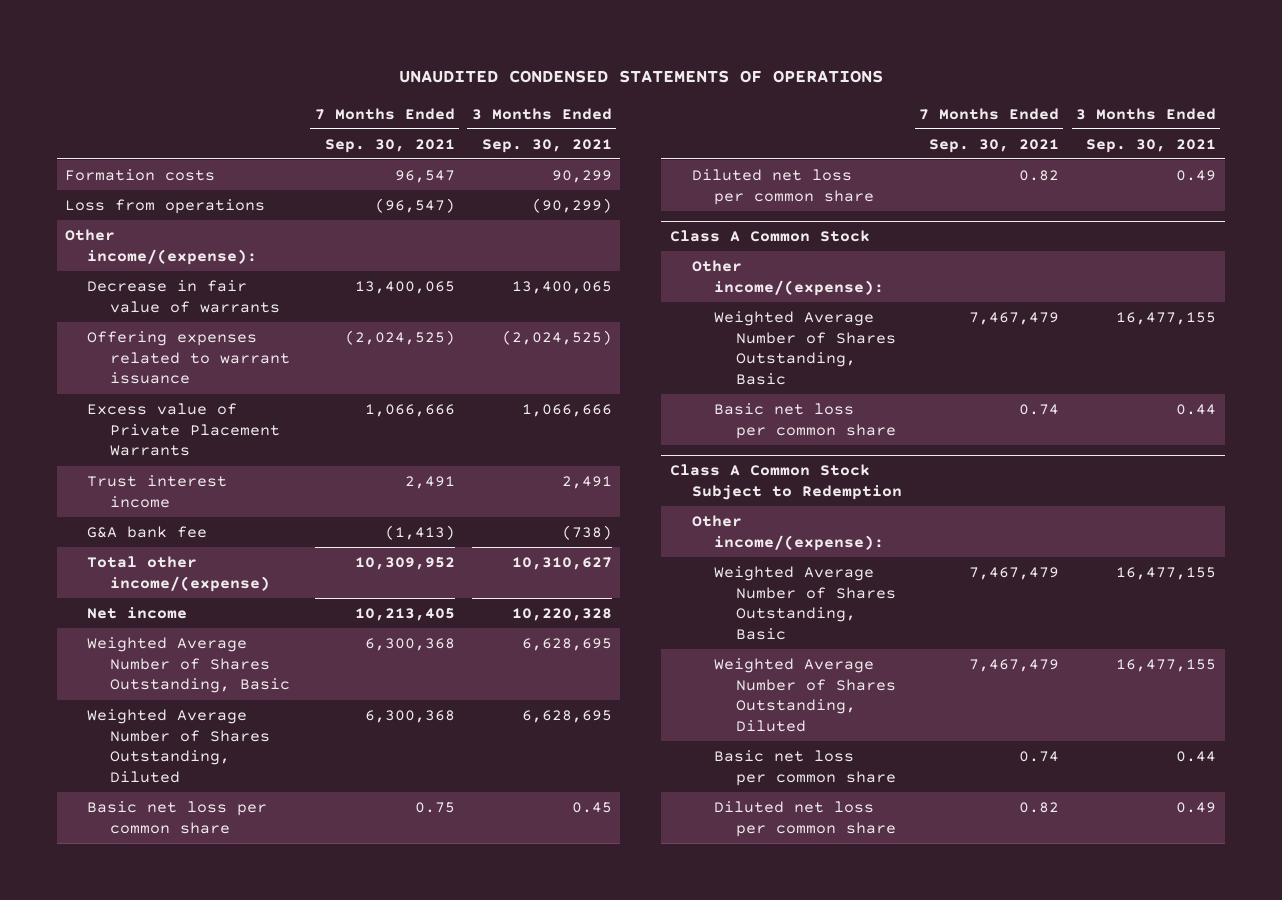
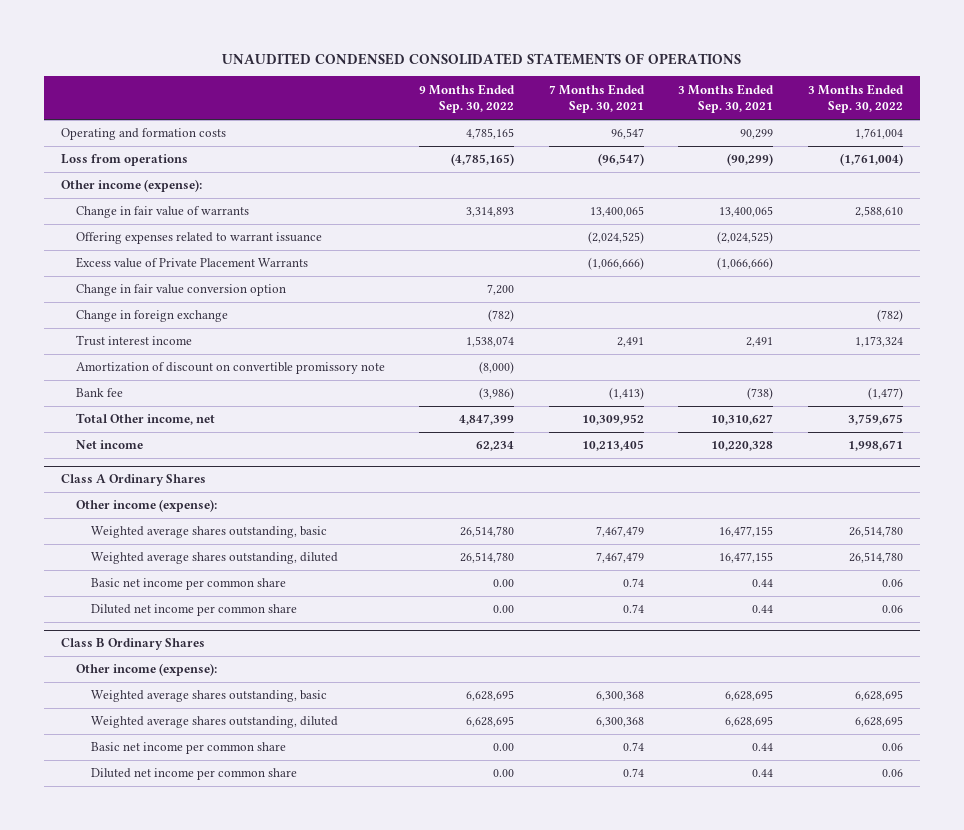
- UNAUDITED CONDENSED STATEMENTS OF OPERATIONS
+ UNAUDITED CONDENSED CONSOLIDATED STATEMENTS OF OPERATIONS
- | 7 Months Ended Sep. 30, 2021 | 3 Months Ended Sep. 30, 2021
+ | 9 Months Ended Sep. 30, 2022 | 7 Months Ended Sep. 30, 2021 | 3 Months Ended Sep. 30, 2021 | 3 Months Ended Sep. 30, 2022
- Formation costs | 96,547 | 90,299
+ Operating and formation costs | 4,785,165 | 96,547 | 90,299 | 1,761,004
- Other income/(expense):
- Decrease in fair value of warrants | 13,400,065 | 13,400,065
+ Other income (expense):
+ Change in fair value of warrants | 3,314,893 | 13,400,065 | 13,400,065 | 2,588,610
- Excess value of Private Placement Warrants | 1,066,666 | 1,066,666
+ Excess value of Private Placement Warrants | | (1,066,666) | (1,066,666) |
+ Change in fair value conversion option | 7,200 | | |
+ Change in foreign exchange | (782) | | | (782)
- G&A bank fee | (1,413) | (738)
- Total other income/(expense) | 10,309,952 | 10,310,627
+ Amortization of discount on convertible promissory note | (8,000) | | |
+ Bank fee | (3,986) | (1,413) | (738) | (1,477)
+ Total Other income, net | 4,847,399 | 10,309,952 | 10,310,627 | 3,759,675
- Weighted Average Number of Shares Outstanding, Basic | 6,300,368 | 6,628,695
- Weighted Average Number of Shares Outstanding, Diluted | 6,300,368 | 6,628,695
- Basic net loss per common share | 0.75 | 0.45
- Diluted net loss per common share | 0.82 | 0.49
- Class A Common Stock
- Other income/(expense):
- Weighted Average Number of Shares Outstanding, Basic | 7,467,479 | 16,477,155
- Basic net loss per common share | 0.74 | 0.44
- Class A Common Stock Subject to Redemption
- Other income/(expense):
- Weighted Average Number of Shares Outstanding, Basic | 7,467,479 | 16,477,155
- Weighted Average Number of Shares Outstanding, Diluted | 7,467,479 | 16,477,155
- Basic net loss per common share | 0.74 | 0.44
- Diluted net loss per common share | 0.82 | 0.49
+ Class A Ordinary Shares
+ Other income (expense):
+ Weighted average shares outstanding, basic | 26,514,780 | 7,467,479 | 16,477,155 | 26,514,780
+ Weighted average shares outstanding, diluted | 26,514,780 | 7,467,479 | 16,477,155 | 26,514,780
+ Basic net income per common share | 0.00 | 0.74 | 0.44 | 0.06
+ Diluted net income per common share | 0.00 | 0.74 | 0.44 | 0.06
+ Class B Ordinary Shares
+ Other income (expense):
+ Weighted average shares outstanding, basic | 6,628,695 | 6,300,368 | 6,628,695 | 6,628,695
+ Weighted average shares outstanding, diluted | 6,628,695 | 6,300,368 | 6,628,695 | 6,628,695
+ Basic net income per common share | 0.00 | 0.74 | 0.44 | 0.06
+ Diluted net income per common share | 0.00 | 0.74 | 0.44 | 0.06

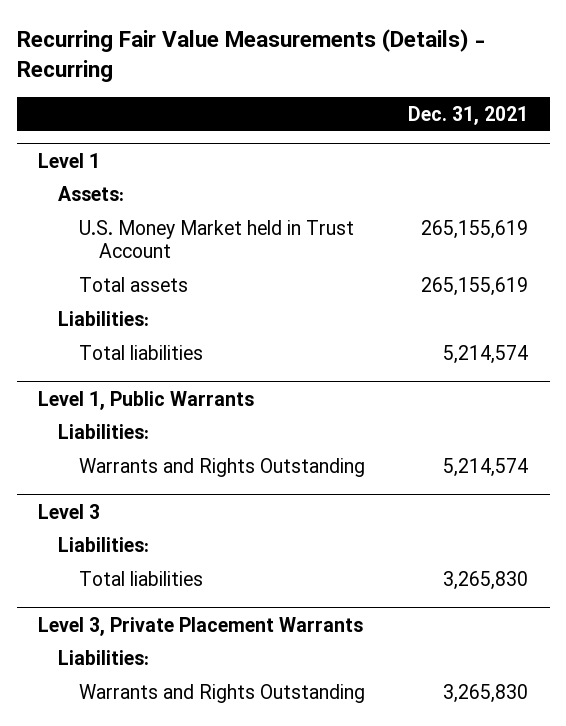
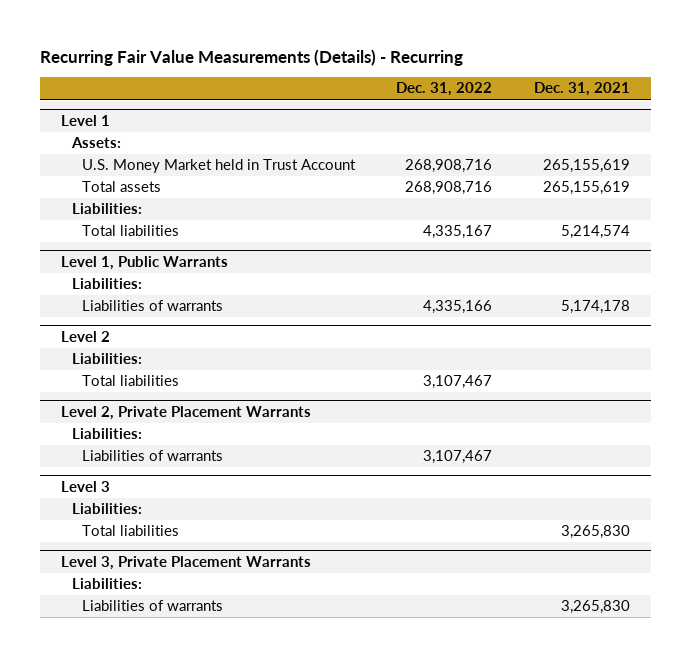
- | Dec. 31, 2021
+ | Dec. 31, 2022 | Dec. 31, 2021
@ Level 1, Public Warrants
- Warrants and Rights Outstanding | 5,214,574
+ Liabilities of warrants | 4,335,166 | 5,174,178
+ Level 2
+ Liabilities:
+ Total liabilities | 3,107,467 |
+ Level 2, Private Placement Warrants
+ Liabilities:
+ Liabilities of warrants | 3,107,467 |
@ Level 3, Private Placement Warrants
- Warrants and Rights Outstanding | 3,265,830
+ Liabilities of warrants | | 3,265,830

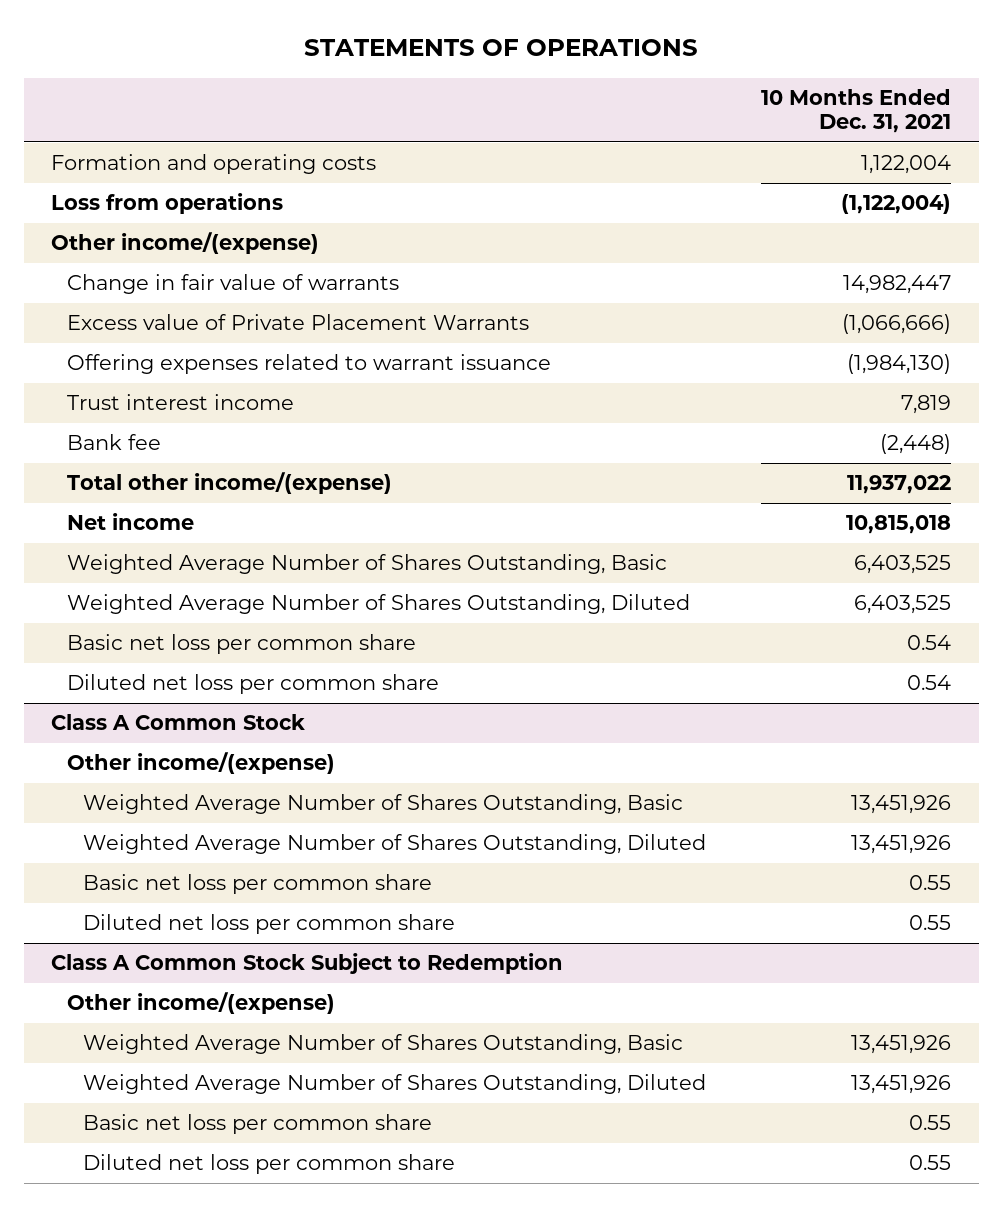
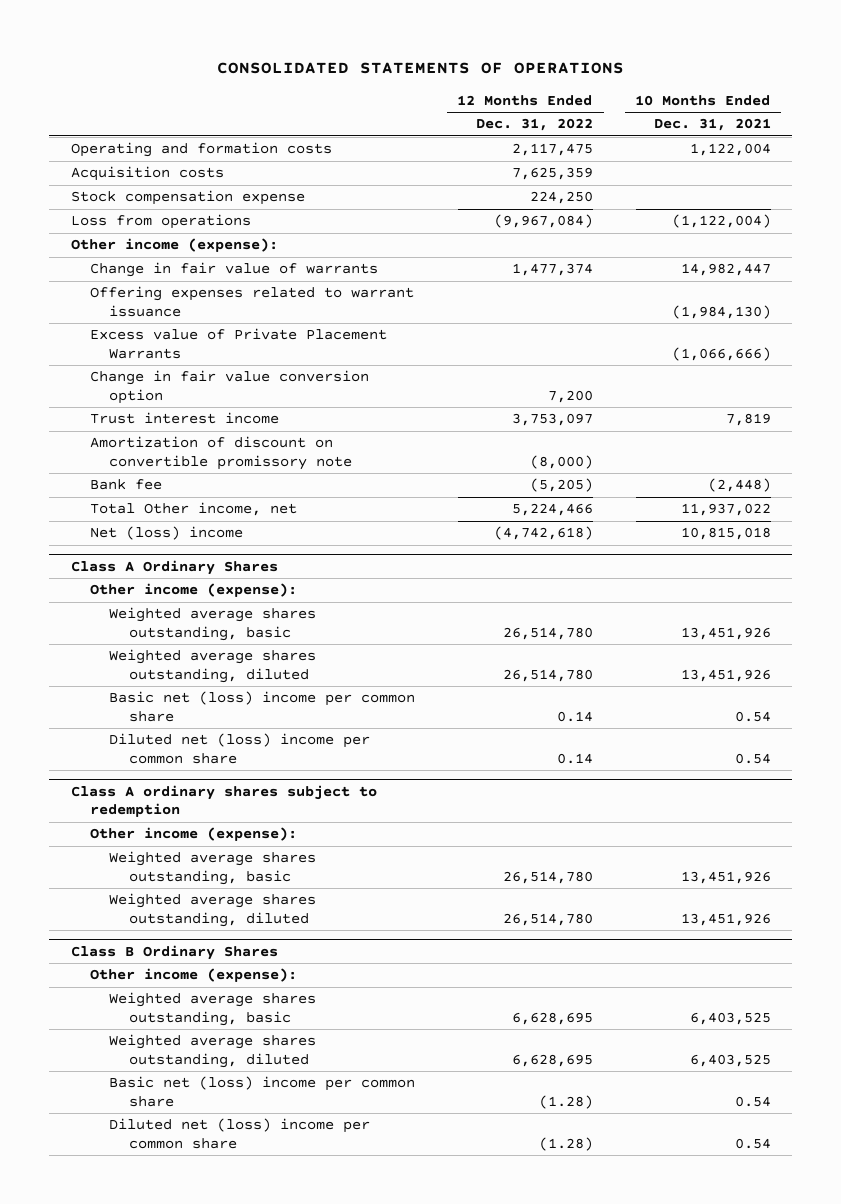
- STATEMENTS OF OPERATIONS
+ CONSOLIDATED STATEMENTS OF OPERATIONS
- | 10 Months Ended Dec. 31, 2021
+ | 12 Months Ended Dec. 31, 2022 | 10 Months Ended Dec. 31, 2021
- Formation and operating costs | 1,122,004
+ Operating and formation costs | 2,117,475 | 1,122,004
+ Acquisition costs | 7,625,359 |
+ Stock compensation expense | 224,250 |
- Other income/(expense)
+ Other income (expense):
moved down: Excess value of Private Placement Warrants | | (1,066,666)
+ Change in fair value conversion option | 7,200 |
+ Amortization of discount on convertible promissory note | (8,000) |
- Total other income/(expense) | 11,937,022
- Net income | 10,815,018
- Weighted Average Number of Shares Outstanding, Basic | 6,403,525
- Weighted Average Number of Shares Outstanding, Diluted | 6,403,525
- Basic net loss per common share | 0.54
- Diluted net loss per common share | 0.54
- Class A Common Stock
- Other income/(expense)
- Weighted Average Number of Shares Outstanding, Basic | 13,451,926
- Weighted Average Number of Shares Outstanding, Diluted | 13,451,926
- Basic net loss per common share | 0.55
- Diluted net loss per common share | 0.55
- Class A Common Stock Subject to Redemption
- Other income/(expense)
- Weighted Average Number of Shares Outstanding, Basic | 13,451,926
- Weighted Average Number of Shares Outstanding, Diluted | 13,451,926
- Basic net loss per common share | 0.55
- Diluted net loss per common share | 0.55
+ Total Other income, net | 5,224,466 | 11,937,022
+ Net (loss) income | (4,742,618) | 10,815,018
+ Class A Ordinary Shares
+ Other income (expense):
+ Weighted average shares outstanding, basic | 26,514,780 | 13,451,926
+ Weighted average shares outstanding, diluted | 26,514,780 | 13,451,926
+ Basic net (loss) income per common share | 0.14 | 0.54
+ Diluted net (loss) income per common share | 0.14 | 0.54
+ Class A ordinary shares subject to redemption
+ Other income (expense):
+ Weighted average shares outstanding, basic | 26,514,780 | 13,451,926
+ Weighted average shares outstanding, diluted | 26,514,780 | 13,451,926
+ Class B Ordinary Shares
+ Other income (expense):
+ Weighted average shares outstanding, basic | 6,628,695 | 6,403,525
+ Weighted average shares outstanding, diluted | 6,628,695 | 6,403,525
+ Basic net (loss) income per common share | (1.28) | 0.54
+ Diluted net (loss) income per common share | (1.28) | 0.54

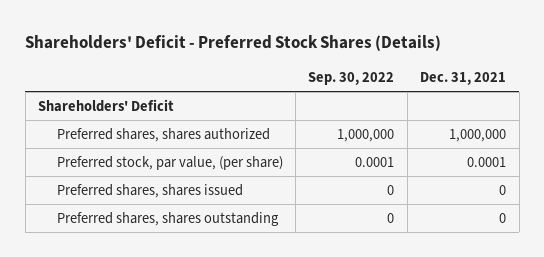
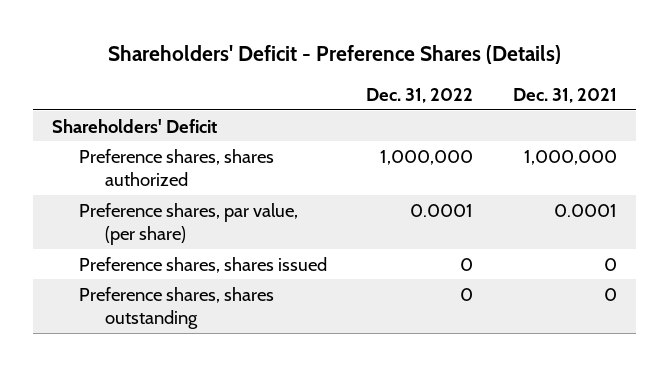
- Shareholders' Deficit - Preferred Stock Shares (Details)
+ Shareholders' Deficit - Preference Shares (Details)
- | Sep. 30, 2022 | Dec. 31, 2021
+ | Dec. 31, 2022 | Dec. 31, 2021
- Preferred shares, shares authorized | 1,000,000 | 1,000,000
- Preferred stock, par value, (per share) | 0.0001 | 0.0001
- Preferred shares, shares issued | 0 | 0
- Preferred shares, shares outstanding | 0 | 0
+ Preference shares, shares authorized | 1,000,000 | 1,000,000
+ Preference shares, par value, (per share) | 0.0001 | 0.0001
+ Preference shares, shares issued | 0 | 0
+ Preference shares, shares outstanding | 0 | 0

